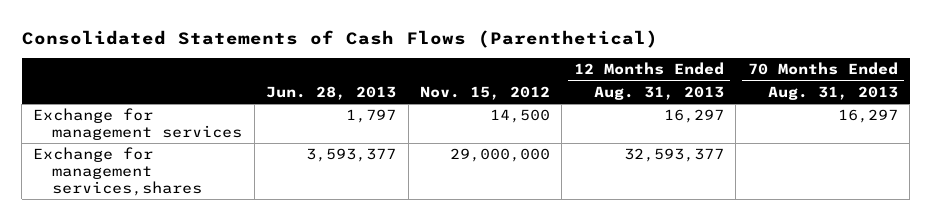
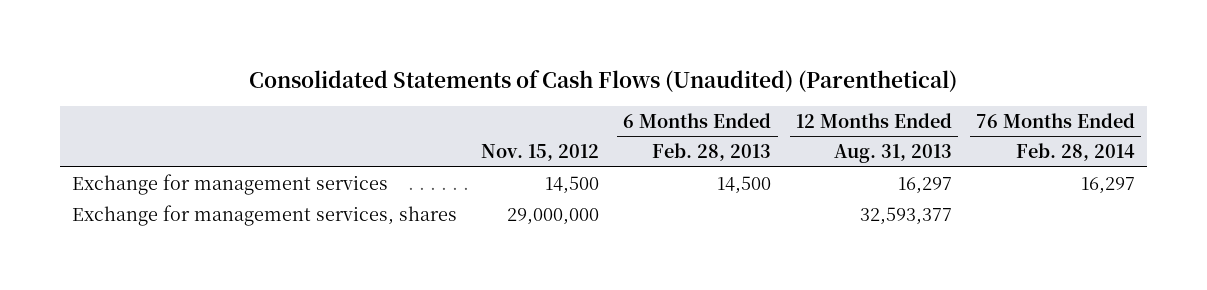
- Consolidated Statements of Cash Flows (Parenthetical)
+ Consolidated Statements of Cash Flows (Unaudited) (Parenthetical)
- | Jun. 28, 2013 | Nov. 15, 2012 | 12 Months Ended Aug. 31, 2013 | 70 Months Ended Aug. 31, 2013
+ | Nov. 15, 2012 | 6 Months Ended Feb. 28, 2013 | 12 Months Ended Aug. 31, 2013 | 76 Months Ended Feb. 28, 2014
- Exchange for management services,shares | 3,593,377 | 29,000,000 | 32,593,377 |
+ Exchange for management services, shares | 29,000,000 | | 32,593,377 |

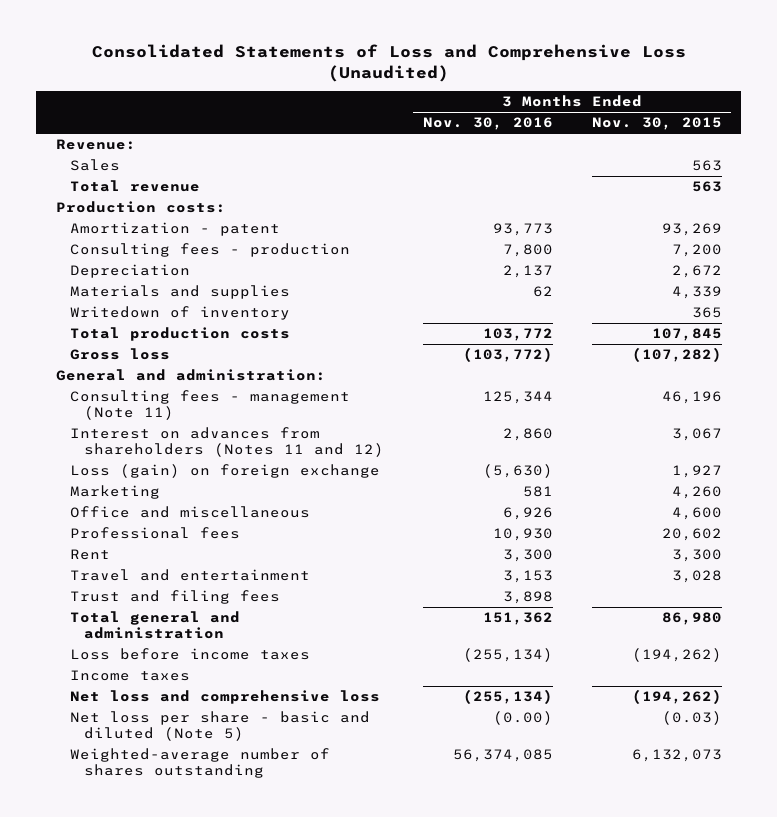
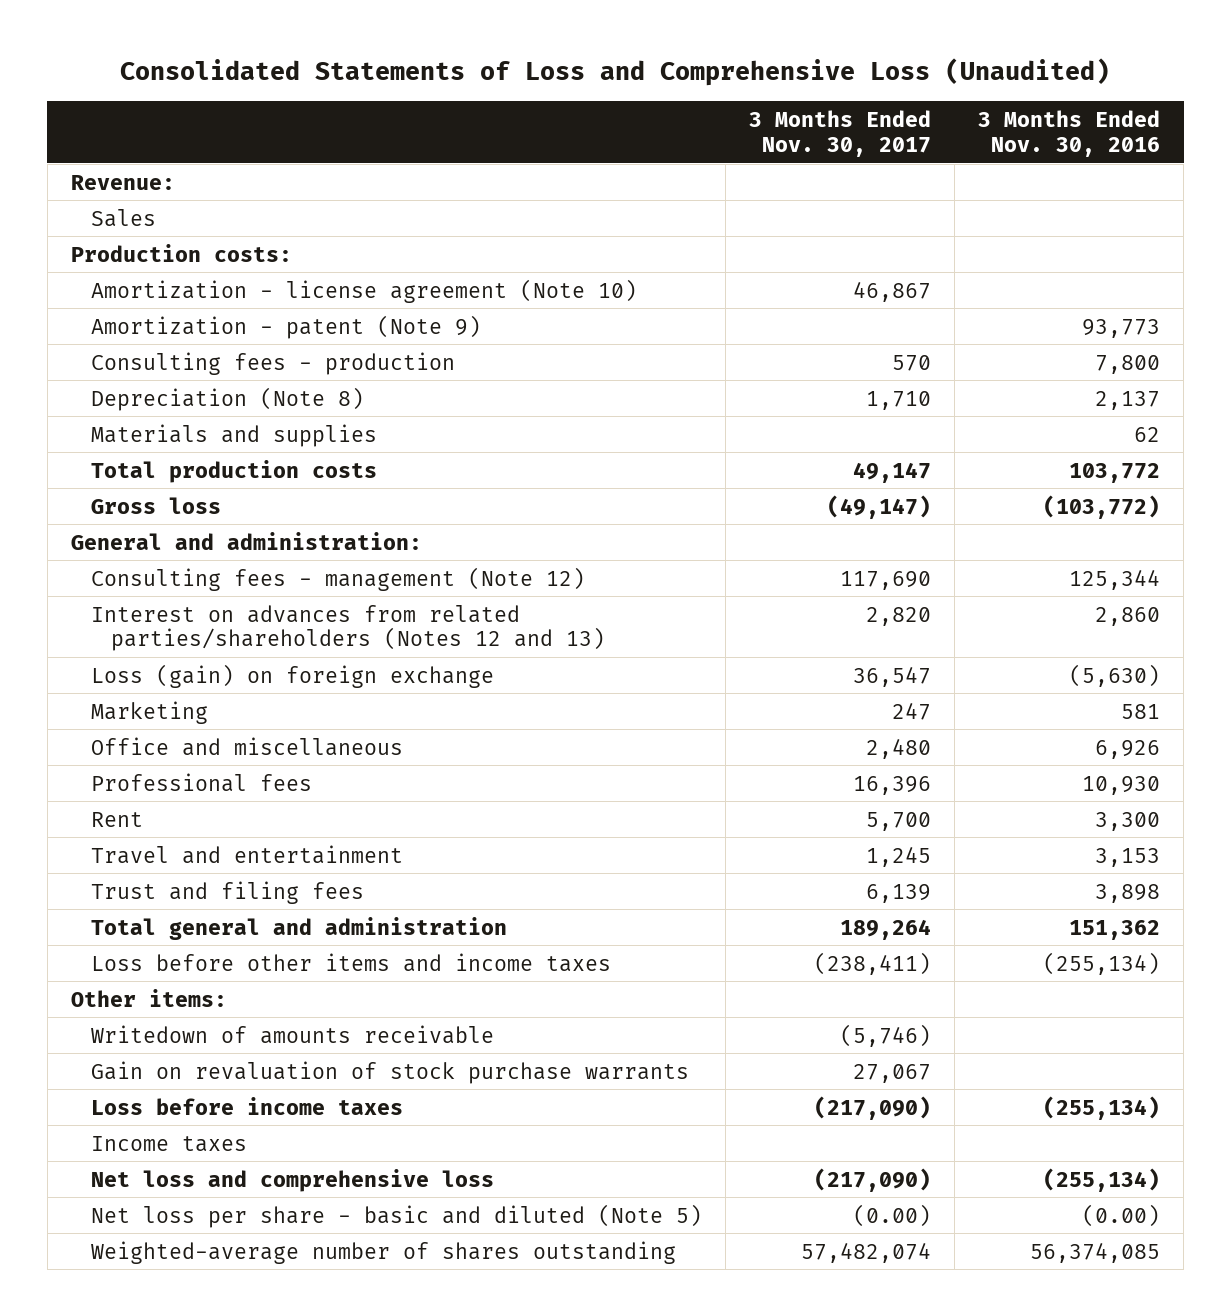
- | 3 Months Ended Nov. 30, 2016 | 3 Months Ended Nov. 30, 2015
+ | 3 Months Ended Nov. 30, 2017 | 3 Months Ended Nov. 30, 2016
- Total revenue | | 563
- Amortization - patent | 93,773 | 93,269
+ Amortization - license agreement (Note 10) | 46,867 |
+ Amortization - patent (Note 9) | | 93,773
- Depreciation | 2,137 | 2,672
+ Depreciation (Note 8) | 1,710 | 2,137
- Writedown of inventory | | 365
- Consulting fees - management (Note 11) | 125,344 | 46,196
- Interest on advances from shareholders (Notes 11 and 12) | 2,860 | 3,067
+ Consulting fees - management (Note 12) | 117,690 | 125,344
+ Interest on advances from related parties/shareholders (Notes 12 and 13) | 2,820 | 2,860
+ Loss before other items and income taxes | (238,411) | (255,134)
+ Other items:
+ Writedown of amounts receivable | (5,746) |
+ Gain on revaluation of stock purchase warrants | 27,067 |

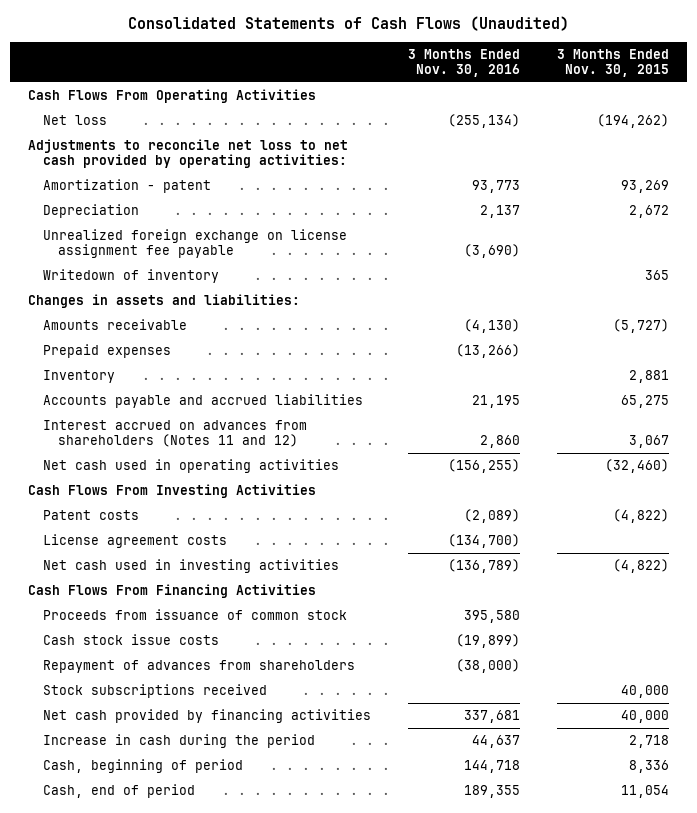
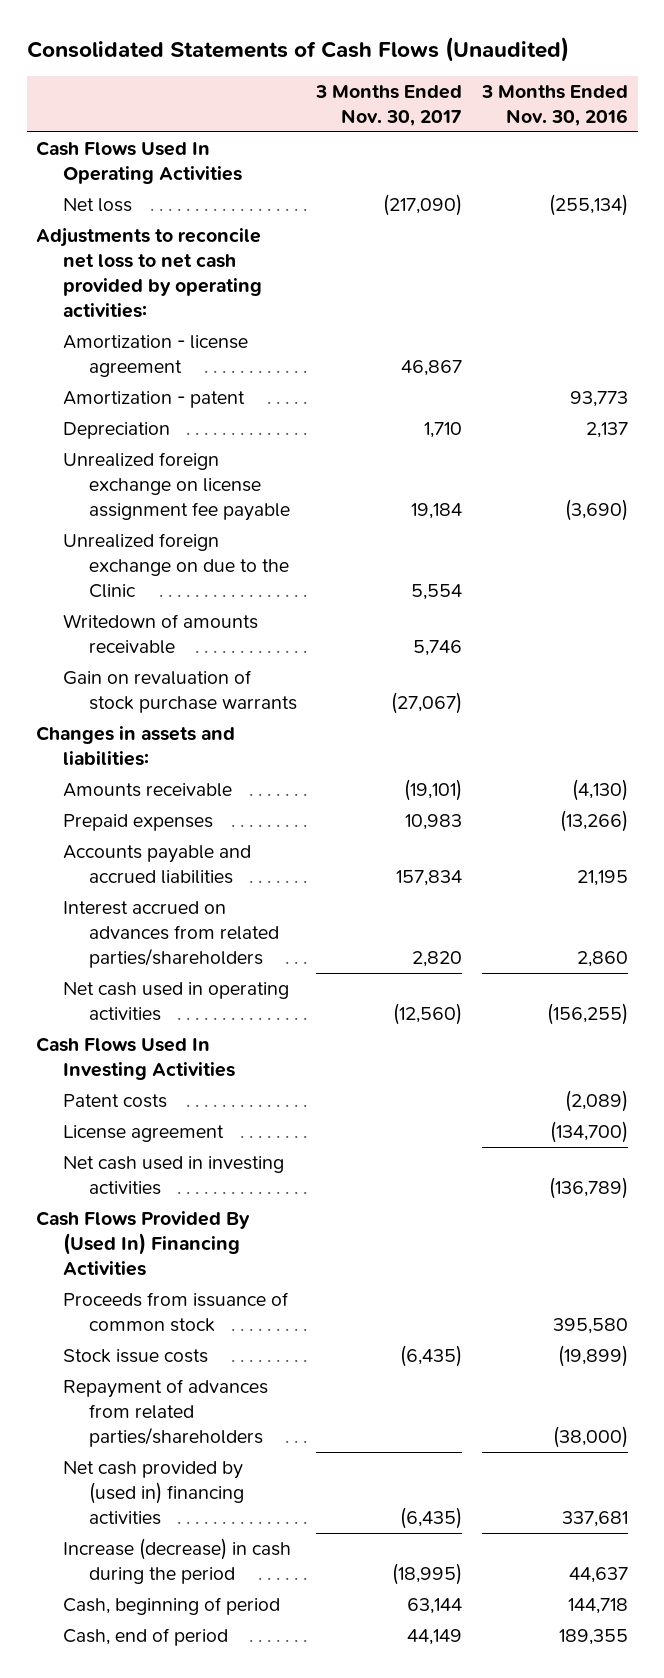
- | 3 Months Ended Nov. 30, 2016 | 3 Months Ended Nov. 30, 2015
+ | 3 Months Ended Nov. 30, 2017 | 3 Months Ended Nov. 30, 2016
- Cash Flows From Operating Activities
+ Cash Flows Used In Operating Activities
+ Amortization - license agreement | 46,867 |
- Writedown of inventory | | 365
+ Unrealized foreign exchange on due to the Clinic | 5,554 |
+ Writedown of amounts receivable | 5,746 |
+ Gain on revaluation of stock purchase warrants | (27,067) |
- Inventory | | 2,881
- Interest accrued on advances from shareholders (Notes 11 and 12) | 2,860 | 3,067
+ Interest accrued on advances from related parties/shareholders | 2,820 | 2,860
- Cash Flows From Investing Activities
+ Cash Flows Used In Investing Activities
- License agreement costs | (134,700) |
+ License agreement | | (134,700)
- Cash Flows From Financing Activities
+ Cash Flows Provided By (Used In) Financing Activities
- Cash stock issue costs | (19,899) |
- Repayment of advances from shareholders | (38,000) |
- Stock subscriptions received | | 40,000
- Net cash provided by financing activities | 337,681 | 40,000
- Increase in cash during the period | 44,637 | 2,718
+ Stock issue costs | (6,435) | (19,899)
+ Repayment of advances from related parties/shareholders | | (38,000)
+ Net cash provided by (used in) financing activities | (6,435) | 337,681
+ Increase (decrease) in cash during the period | (18,995) | 44,637

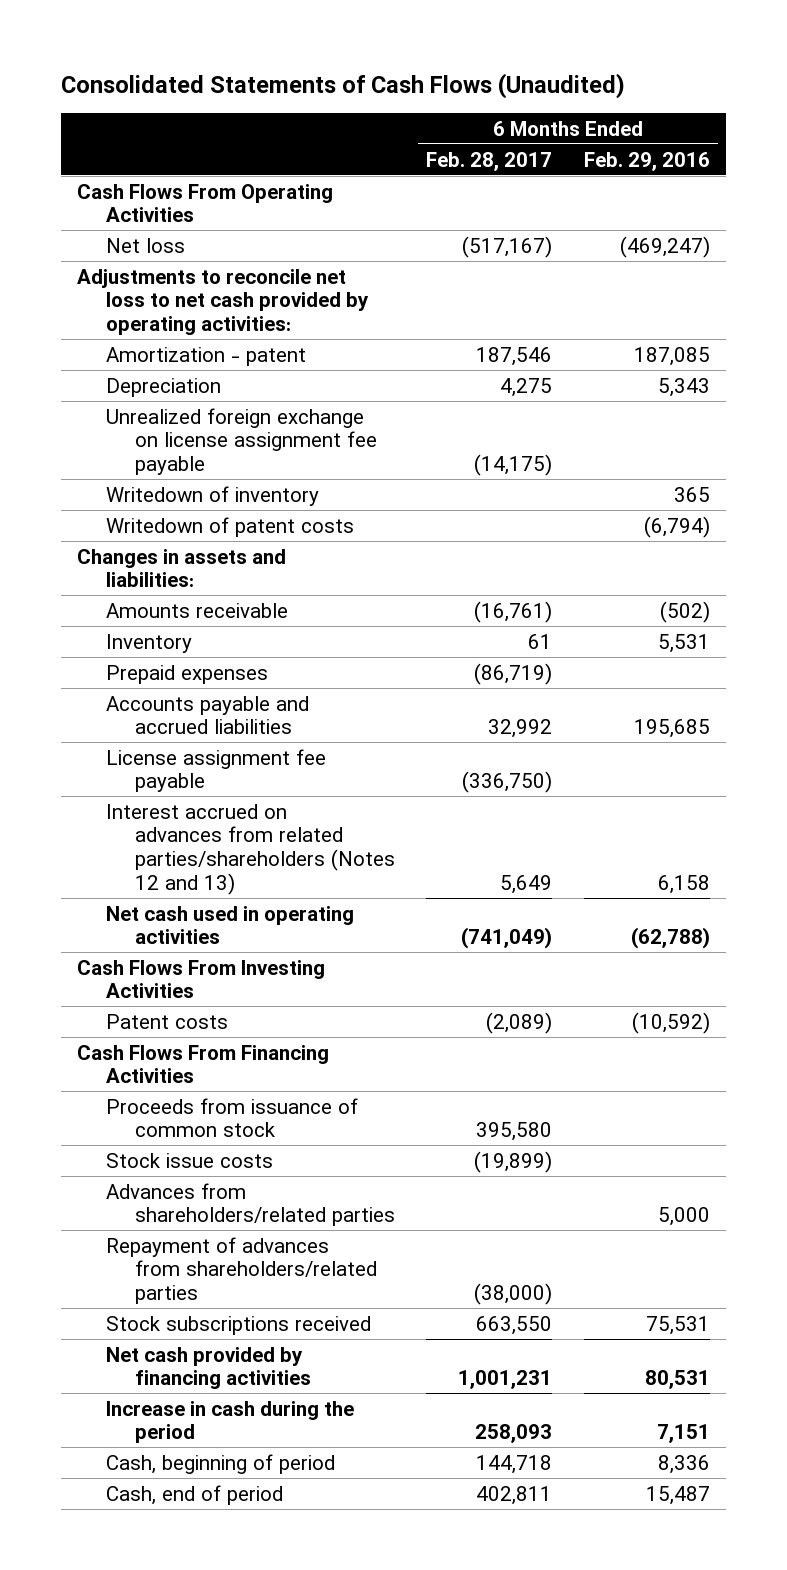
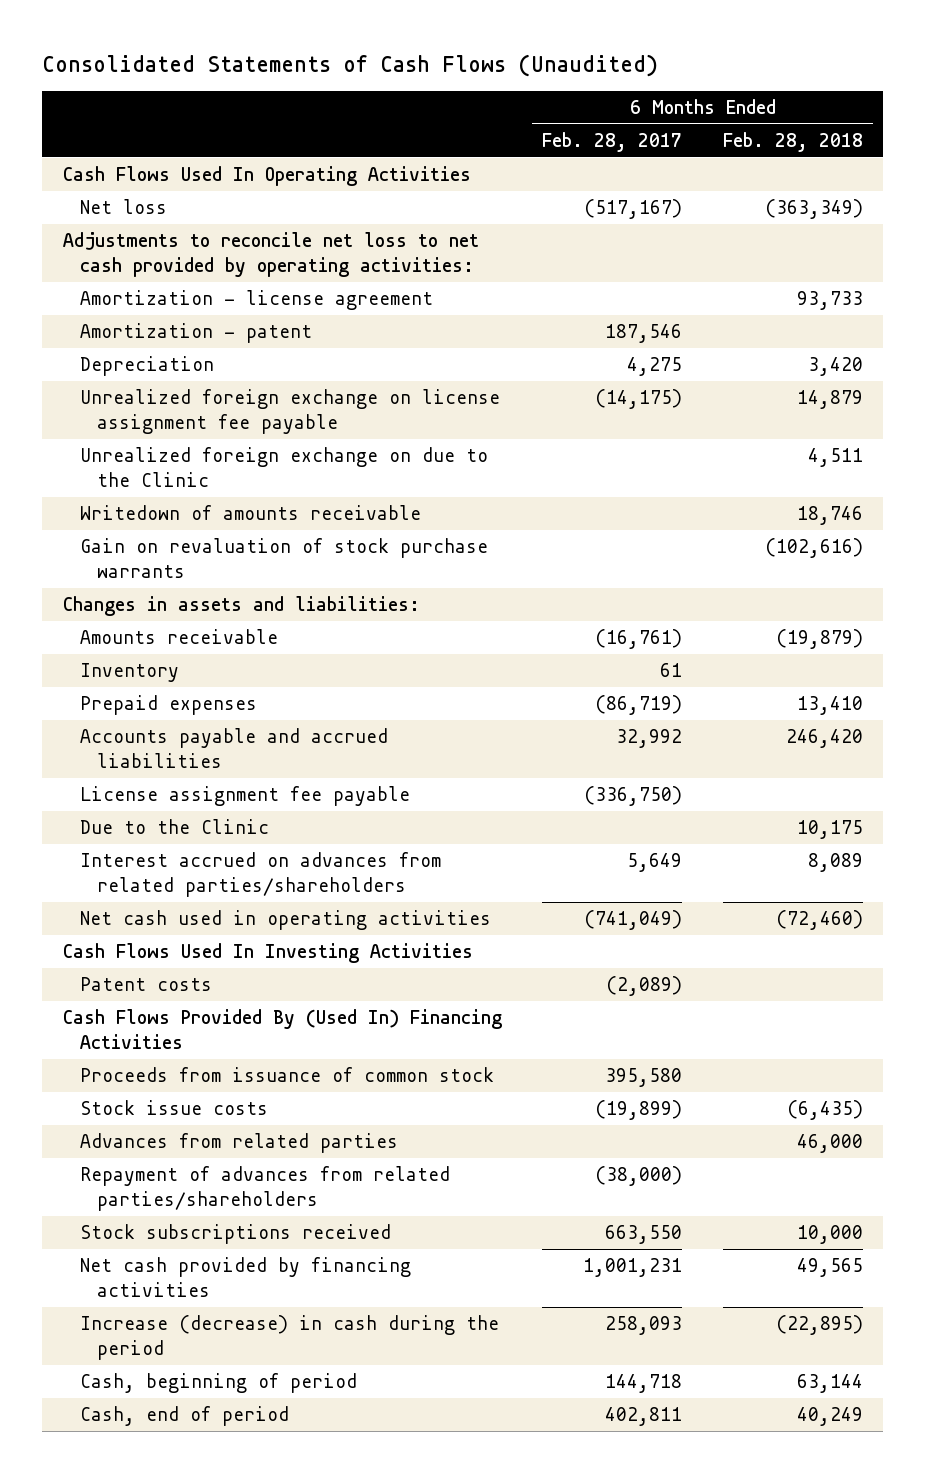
- | 6 Months Ended Feb. 28, 2017 | 6 Months Ended Feb. 29, 2016
+ | 6 Months Ended Feb. 28, 2017 | 6 Months Ended Feb. 28, 2018
- Cash Flows From Operating Activities
+ Cash Flows Used In Operating Activities
+ Amortization - license agreement | | 93,733
- Writedown of inventory | | 365
- Writedown of patent costs | | (6,794)
+ Unrealized foreign exchange on due to the Clinic | | 4,511
+ Writedown of amounts receivable | | 18,746
+ Gain on revaluation of stock purchase warrants | | (102,616)
- Interest accrued on advances from related parties/shareholders (Notes 12 and 13) | 5,649 | 6,158
+ Due to the Clinic | | 10,175
+ Interest accrued on advances from related parties/shareholders | 5,649 | 8,089
- Cash Flows From Investing Activities
+ Cash Flows Used In Investing Activities
- Cash Flows From Financing Activities
+ Cash Flows Provided By (Used In) Financing Activities
- Advances from shareholders/related parties | | 5,000
- Repayment of advances from shareholders/related parties | (38,000) |
+ Advances from related parties | | 46,000
+ Repayment of advances from related parties/shareholders | (38,000) |
- Increase in cash during the period | 258,093 | 7,151
+ Increase (decrease) in cash during the period | 258,093 | (22,895)

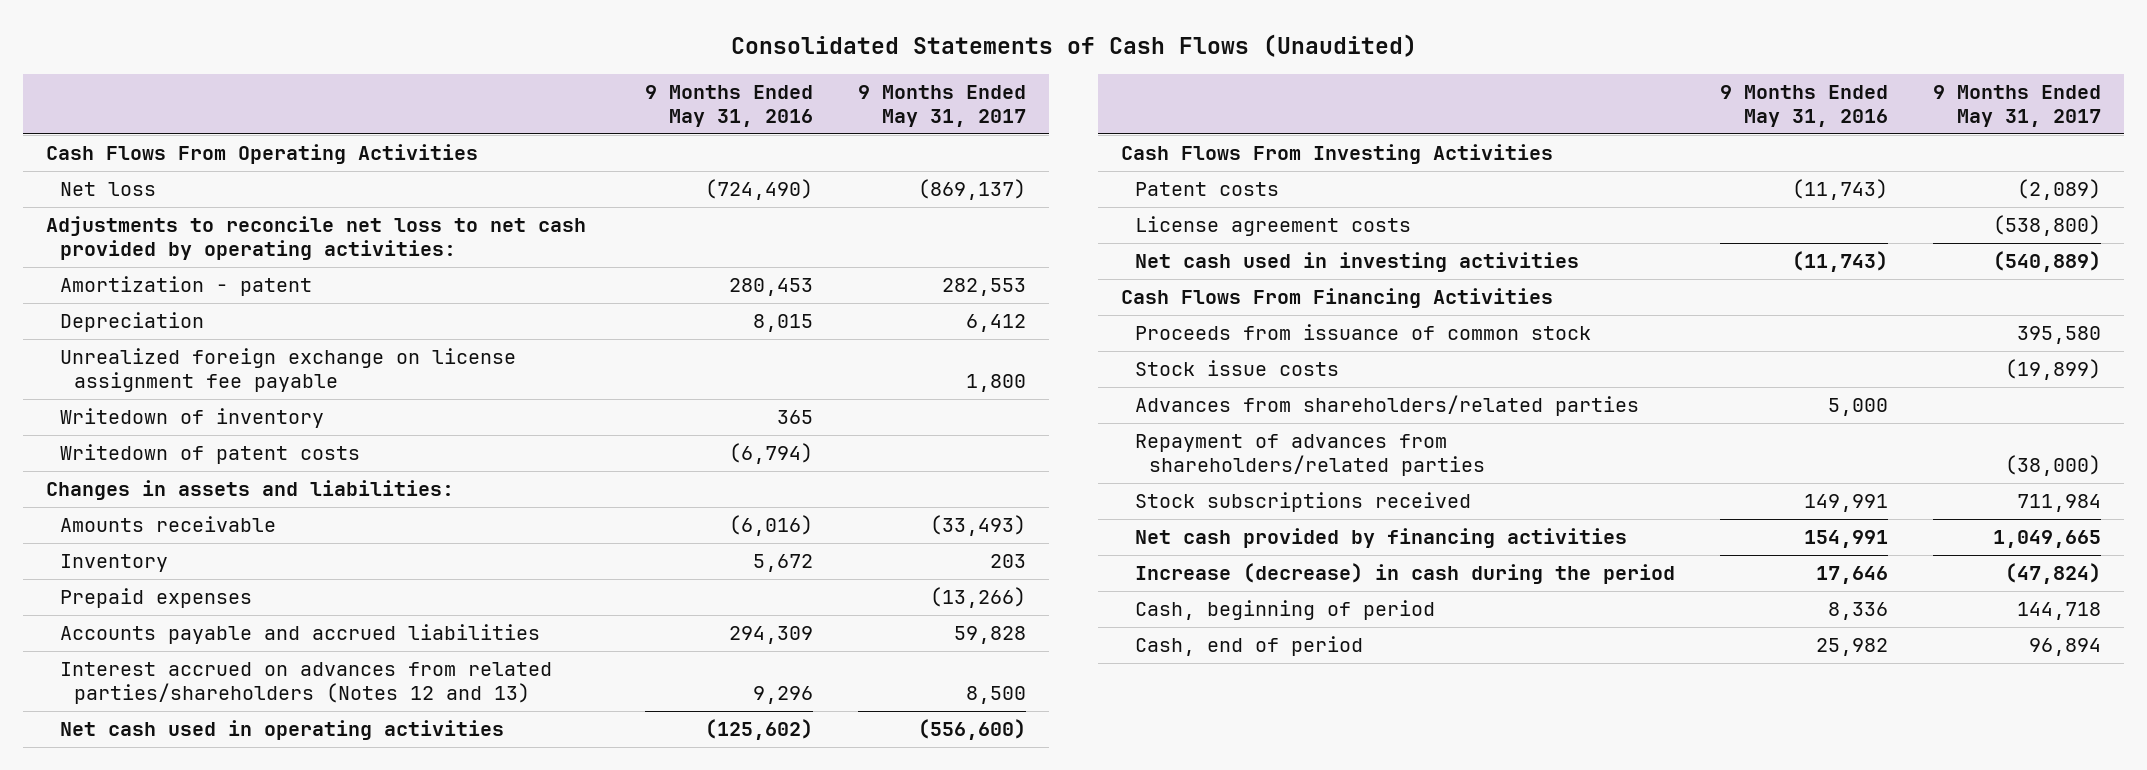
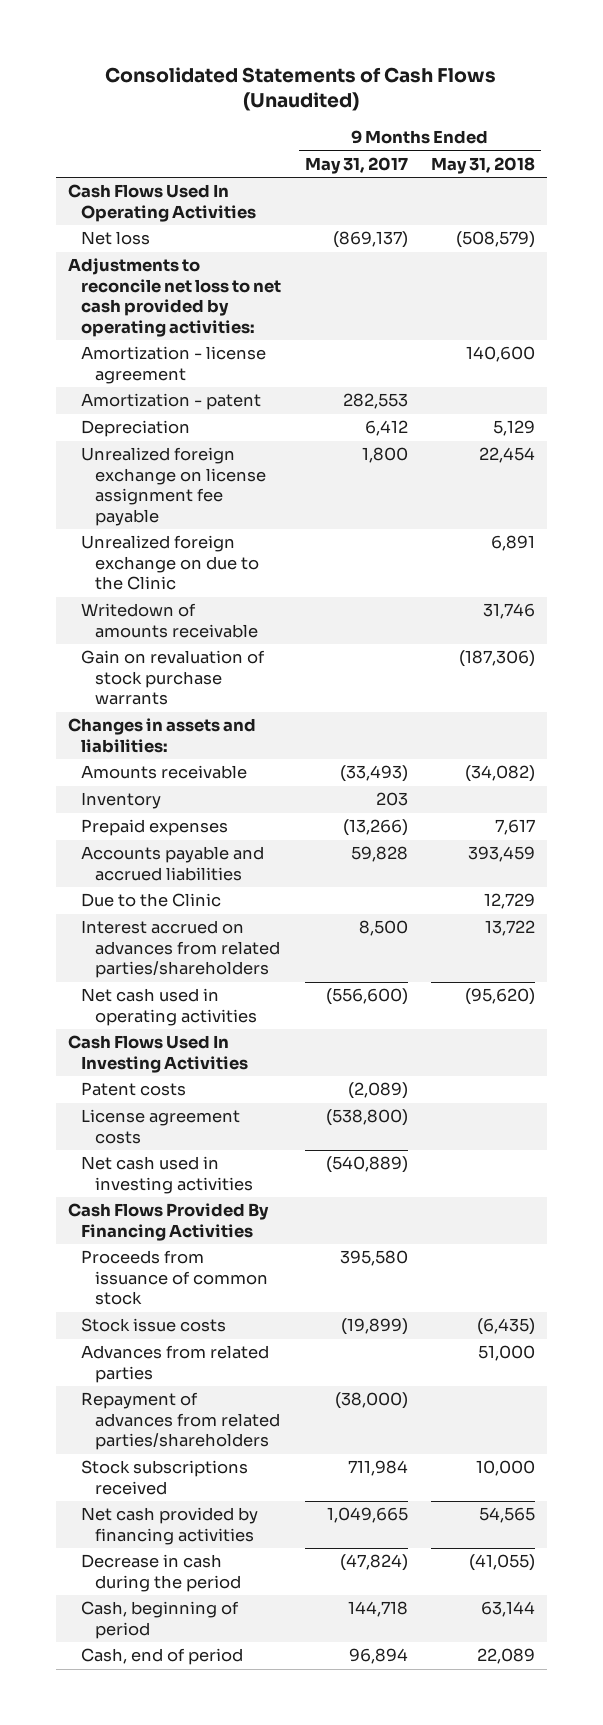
- | 9 Months Ended May 31, 2016 | 9 Months Ended May 31, 2017
+ | 9 Months Ended May 31, 2017 | 9 Months Ended May 31, 2018
- Cash Flows From Operating Activities
+ Cash Flows Used In Operating Activities
+ Amortization - license agreement | | 140,600
- Writedown of inventory | 365 |
- Writedown of patent costs | (6,794) |
+ Unrealized foreign exchange on due to the Clinic | | 6,891
+ Writedown of amounts receivable | | 31,746
+ Gain on revaluation of stock purchase warrants | | (187,306)
- Interest accrued on advances from related parties/shareholders (Notes 12 and 13) | 9,296 | 8,500
+ Due to the Clinic | | 12,729
+ Interest accrued on advances from related parties/shareholders | 8,500 | 13,722
- Cash Flows From Investing Activities
+ Cash Flows Used In Investing Activities
- Cash Flows From Financing Activities
+ Cash Flows Provided By Financing Activities
- Advances from shareholders/related parties | 5,000 |
- Repayment of advances from shareholders/related parties | | (38,000)
+ Advances from related parties | | 51,000
+ Repayment of advances from related parties/shareholders | (38,000) |
- Increase (decrease) in cash during the period | 17,646 | (47,824)
+ Decrease in cash during the period | (47,824) | (41,055)

